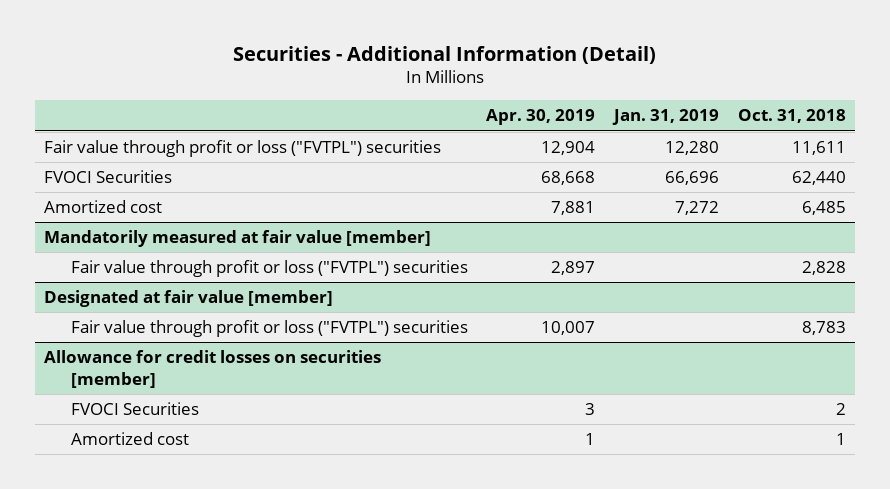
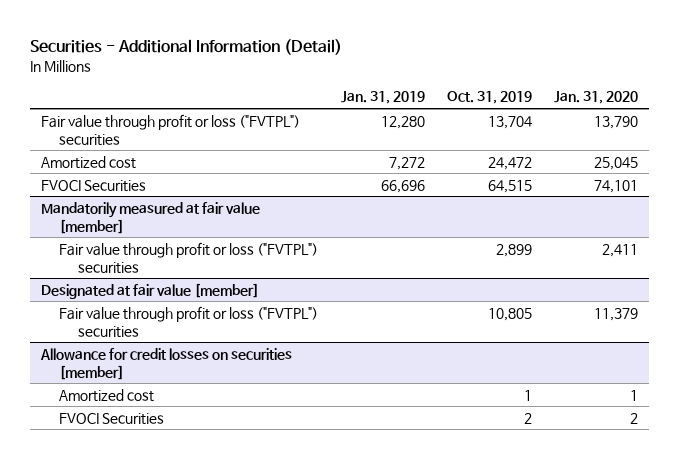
- | Apr. 30, 2019 | Jan. 31, 2019 | Oct. 31, 2018
+ | Jan. 31, 2019 | Oct. 31, 2019 | Jan. 31, 2020
moved down: FVOCI Securities | 66,696 | 64,515 | 74,101
@ Allowance for credit losses on securities [member]
moved down: FVOCI Securities | | 2 | 2

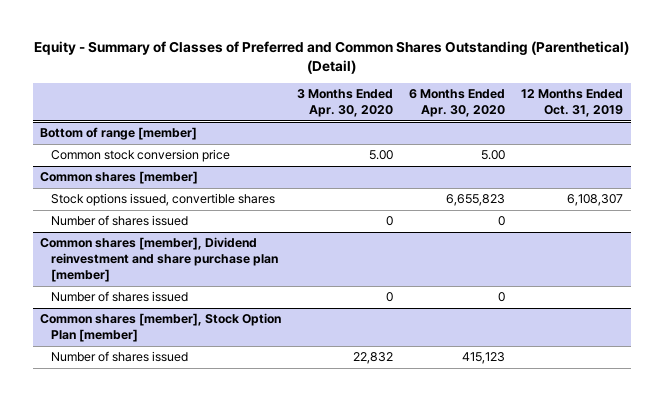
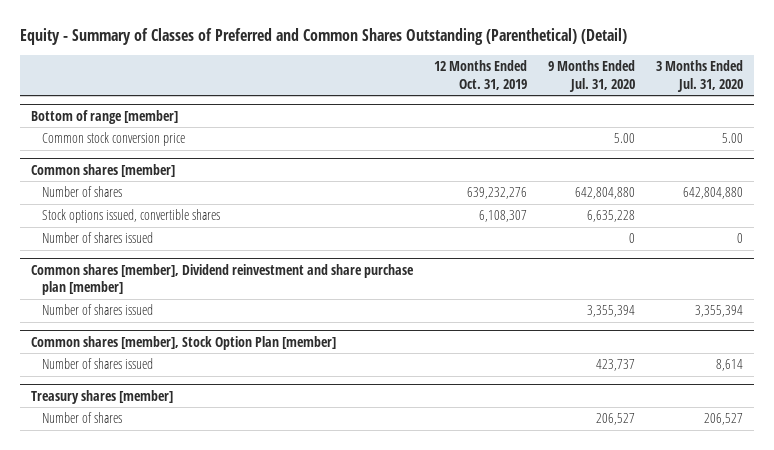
- | 3 Months Ended Apr. 30, 2020 | 6 Months Ended Apr. 30, 2020 | 12 Months Ended Oct. 31, 2019
+ | 12 Months Ended Oct. 31, 2019 | 9 Months Ended Jul. 31, 2020 | 3 Months Ended Jul. 31, 2020
@ Common shares [member]
+ Number of shares | 639,232,276 | 642,804,880 | 642,804,880
+ Treasury shares [member]
+ Number of shares | | 206,527 | 206,527

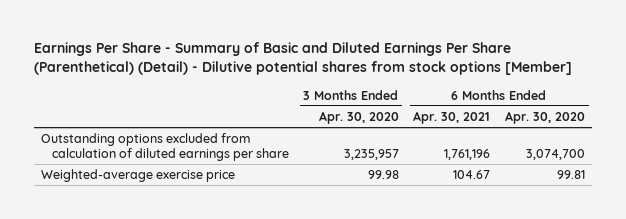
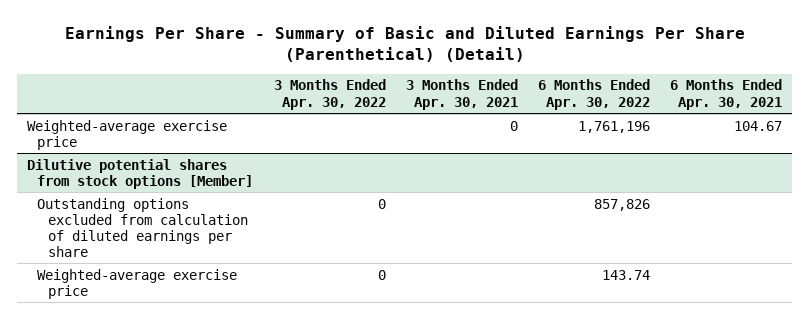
- Earnings Per Share - Summary of Basic and Diluted Earnings Per Share (Parenthetical) (Detail) - Dilutive potential shares from stock options [Member]
+ Earnings Per Share - Summary of Basic and Diluted Earnings Per Share (Parenthetical) (Detail)
- | 3 Months Ended Apr. 30, 2020 | 6 Months Ended Apr. 30, 2021 | 6 Months Ended Apr. 30, 2020
+ | 3 Months Ended Apr. 30, 2022 | 3 Months Ended Apr. 30, 2021 | 6 Months Ended Apr. 30, 2022 | 6 Months Ended Apr. 30, 2021
- Outstanding options excluded from calculation of diluted earnings per share | 3,235,957 | 1,761,196 | 3,074,700
+ Dilutive potential shares from stock options [Member]
+ Outstanding options excluded from calculation of diluted earnings per share | 0 | | 857,826 |
+ Weighted-average exercise price | 0 | | 143.74 |

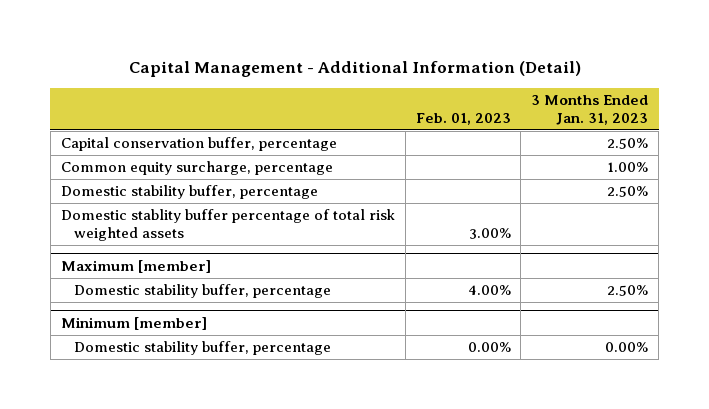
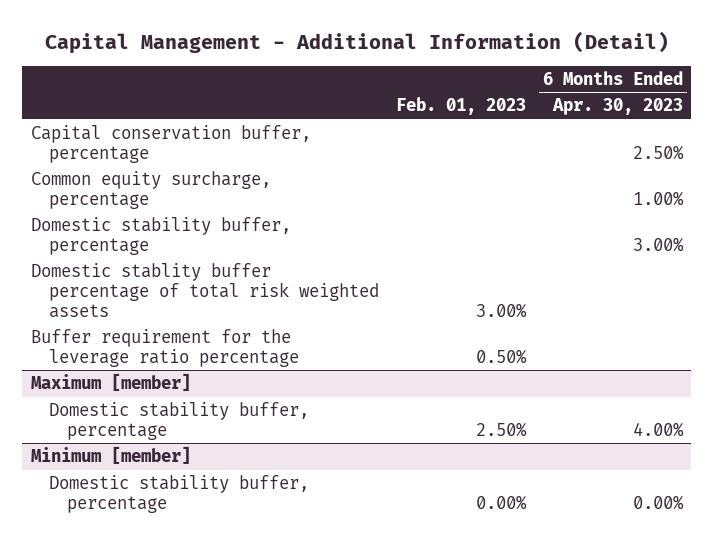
- | Feb. 01, 2023 | 3 Months Ended Jan. 31, 2023
+ | Feb. 01, 2023 | 6 Months Ended Apr. 30, 2023
+ Buffer requirement for the leverage ratio percentage | 0.50% |
@ Maximum [member]
- Domestic stability buffer, percentage | 4.00% | 2.50%
+ Domestic stability buffer, percentage | 2.50% | 4.00%

